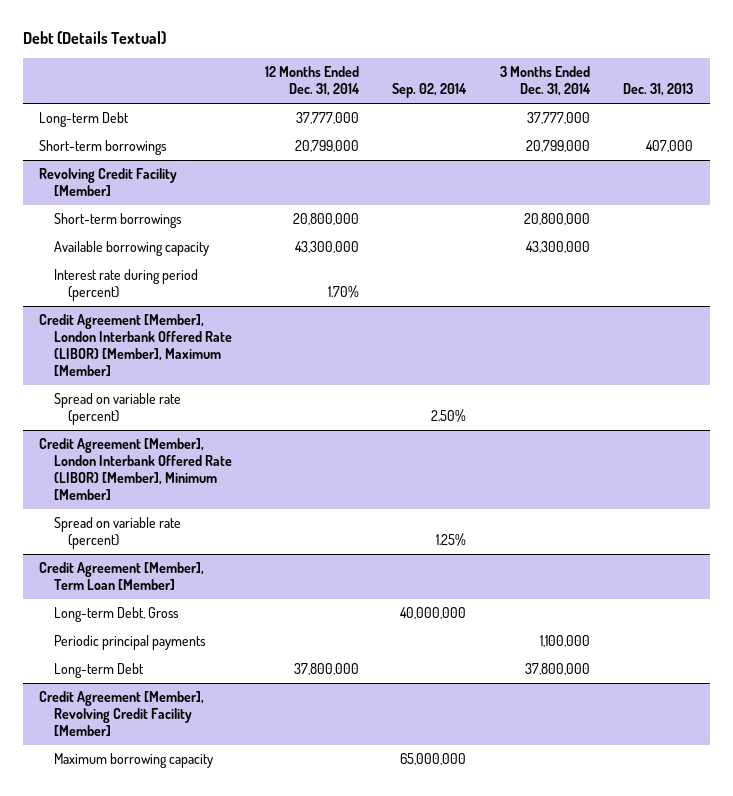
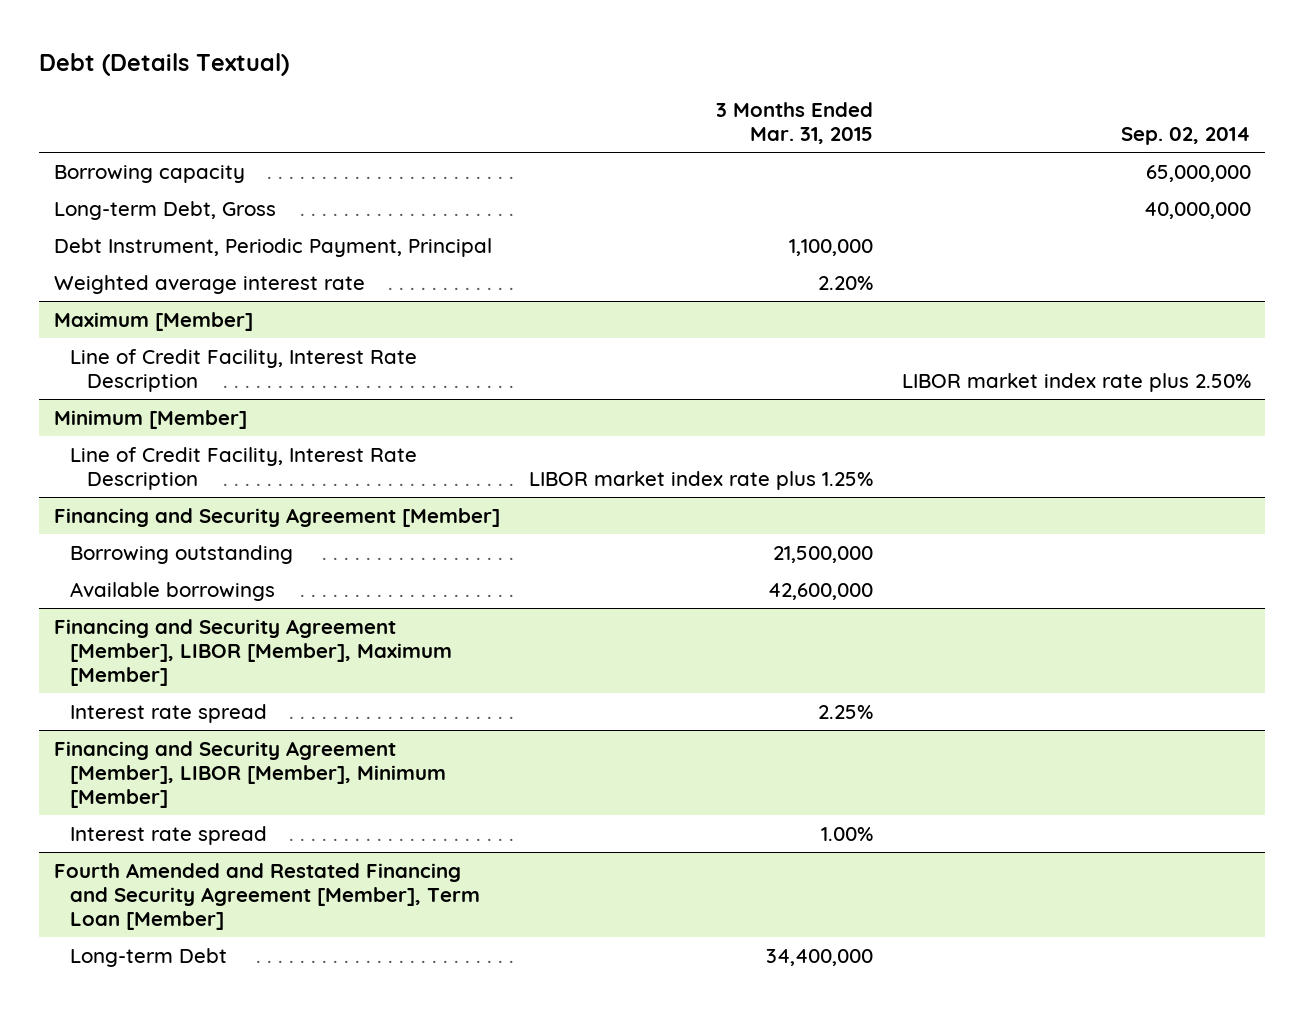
- | 12 Months Ended Dec. 31, 2014 | Sep. 02, 2014 | 3 Months Ended Dec. 31, 2014 | Dec. 31, 2013
+ | 3 Months Ended Mar. 31, 2015 | Sep. 02, 2014
- Long-term Debt | 37,777,000 | | 37,777,000 |
- Short-term borrowings | 20,799,000 | | 20,799,000 | 407,000
- Revolving Credit Facility [Member]
- Short-term borrowings | 20,800,000 | | 20,800,000 |
- Available borrowing capacity | 43,300,000 | | 43,300,000 |
- Interest rate during period (percent) | 1.70% | | |
- Credit Agreement [Member], London Interbank Offered Rate (LIBOR) [Member], Maximum [Member]
- Spread on variable rate (percent) | | 2.50% | |
- Credit Agreement [Member], London Interbank Offered Rate (LIBOR) [Member], Minimum [Member]
- Spread on variable rate (percent) | | 1.25% | |
- Credit Agreement [Member], Term Loan [Member]
- Long-term Debt, Gross | | 40,000,000 | |
- Periodic principal payments | | | 1,100,000 |
- Long-term Debt | 37,800,000 | | 37,800,000 |
- Credit Agreement [Member], Revolving Credit Facility [Member]
- Maximum borrowing capacity | | 65,000,000 | |
+ Borrowing capacity | | 65,000,000
+ Long-term Debt, Gross | | 40,000,000
+ Debt Instrument, Periodic Payment, Principal | 1,100,000 |
+ Weighted average interest rate | 2.20% |
+ Maximum [Member]
+ Line of Credit Facility, Interest Rate Description | | LIBOR market index rate plus 2.50%
+ Minimum [Member]
+ Line of Credit Facility, Interest Rate Description | LIBOR market index rate plus 1.25% |
+ Financing and Security Agreement [Member]
+ Borrowing outstanding | 21,500,000 |
+ Available borrowings | 42,600,000 |
+ Financing and Security Agreement [Member], LIBOR [Member], Maximum [Member]
+ Interest rate spread | 2.25% |
+ Financing and Security Agreement [Member], LIBOR [Member], Minimum [Member]
+ Interest rate spread | 1.00% |
+ Fourth Amended and Restated Financing and Security Agreement [Member], Term Loan [Member]
+ Long-term Debt | 34,400,000 |

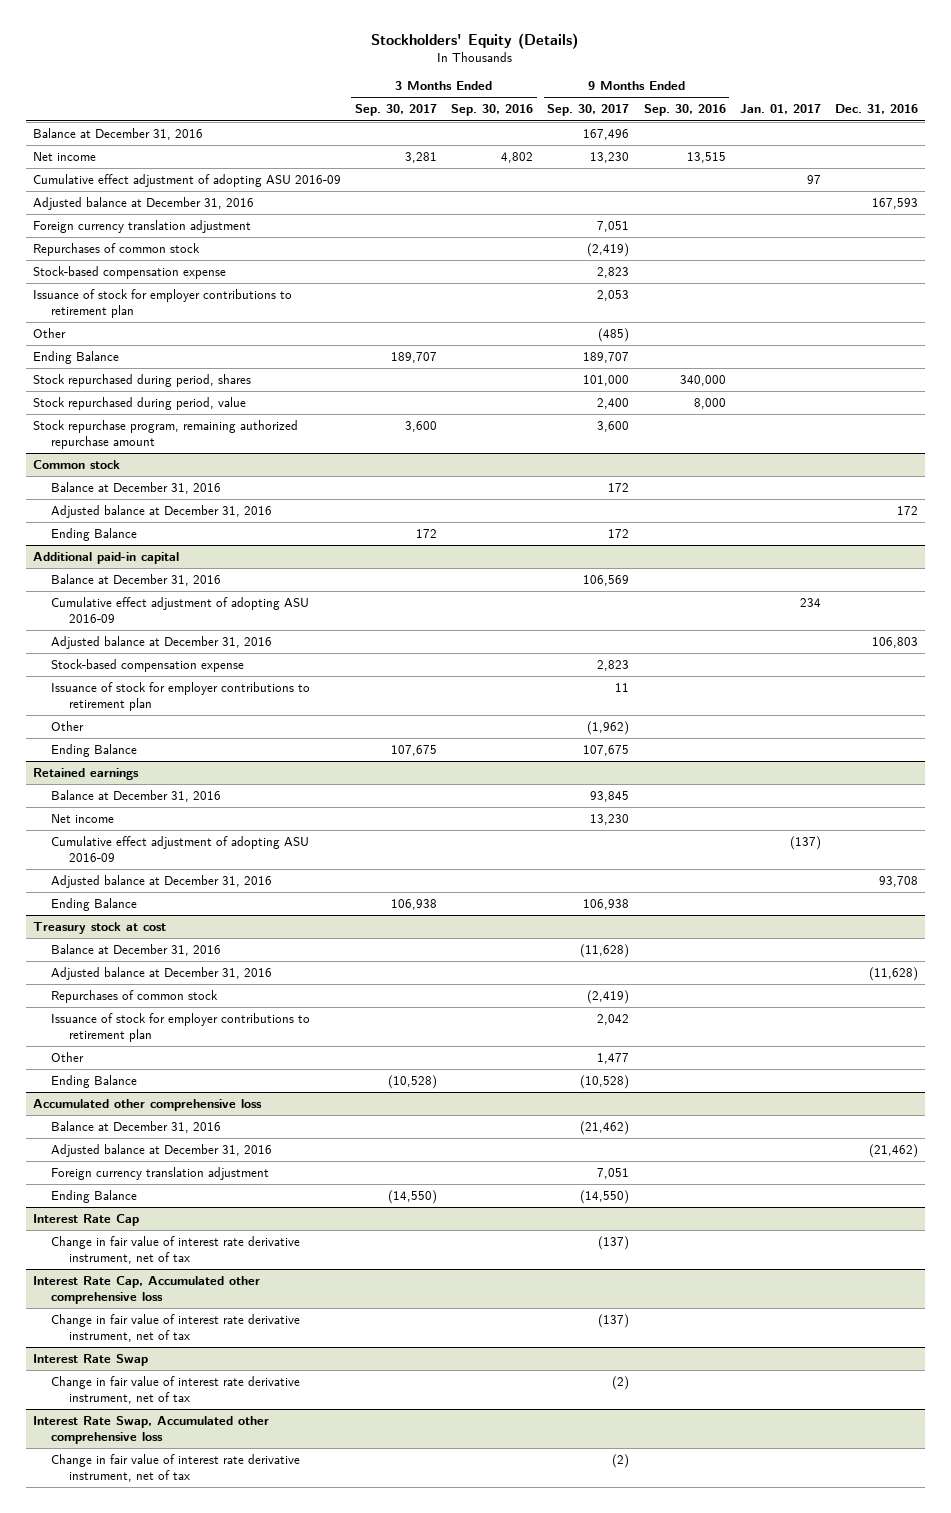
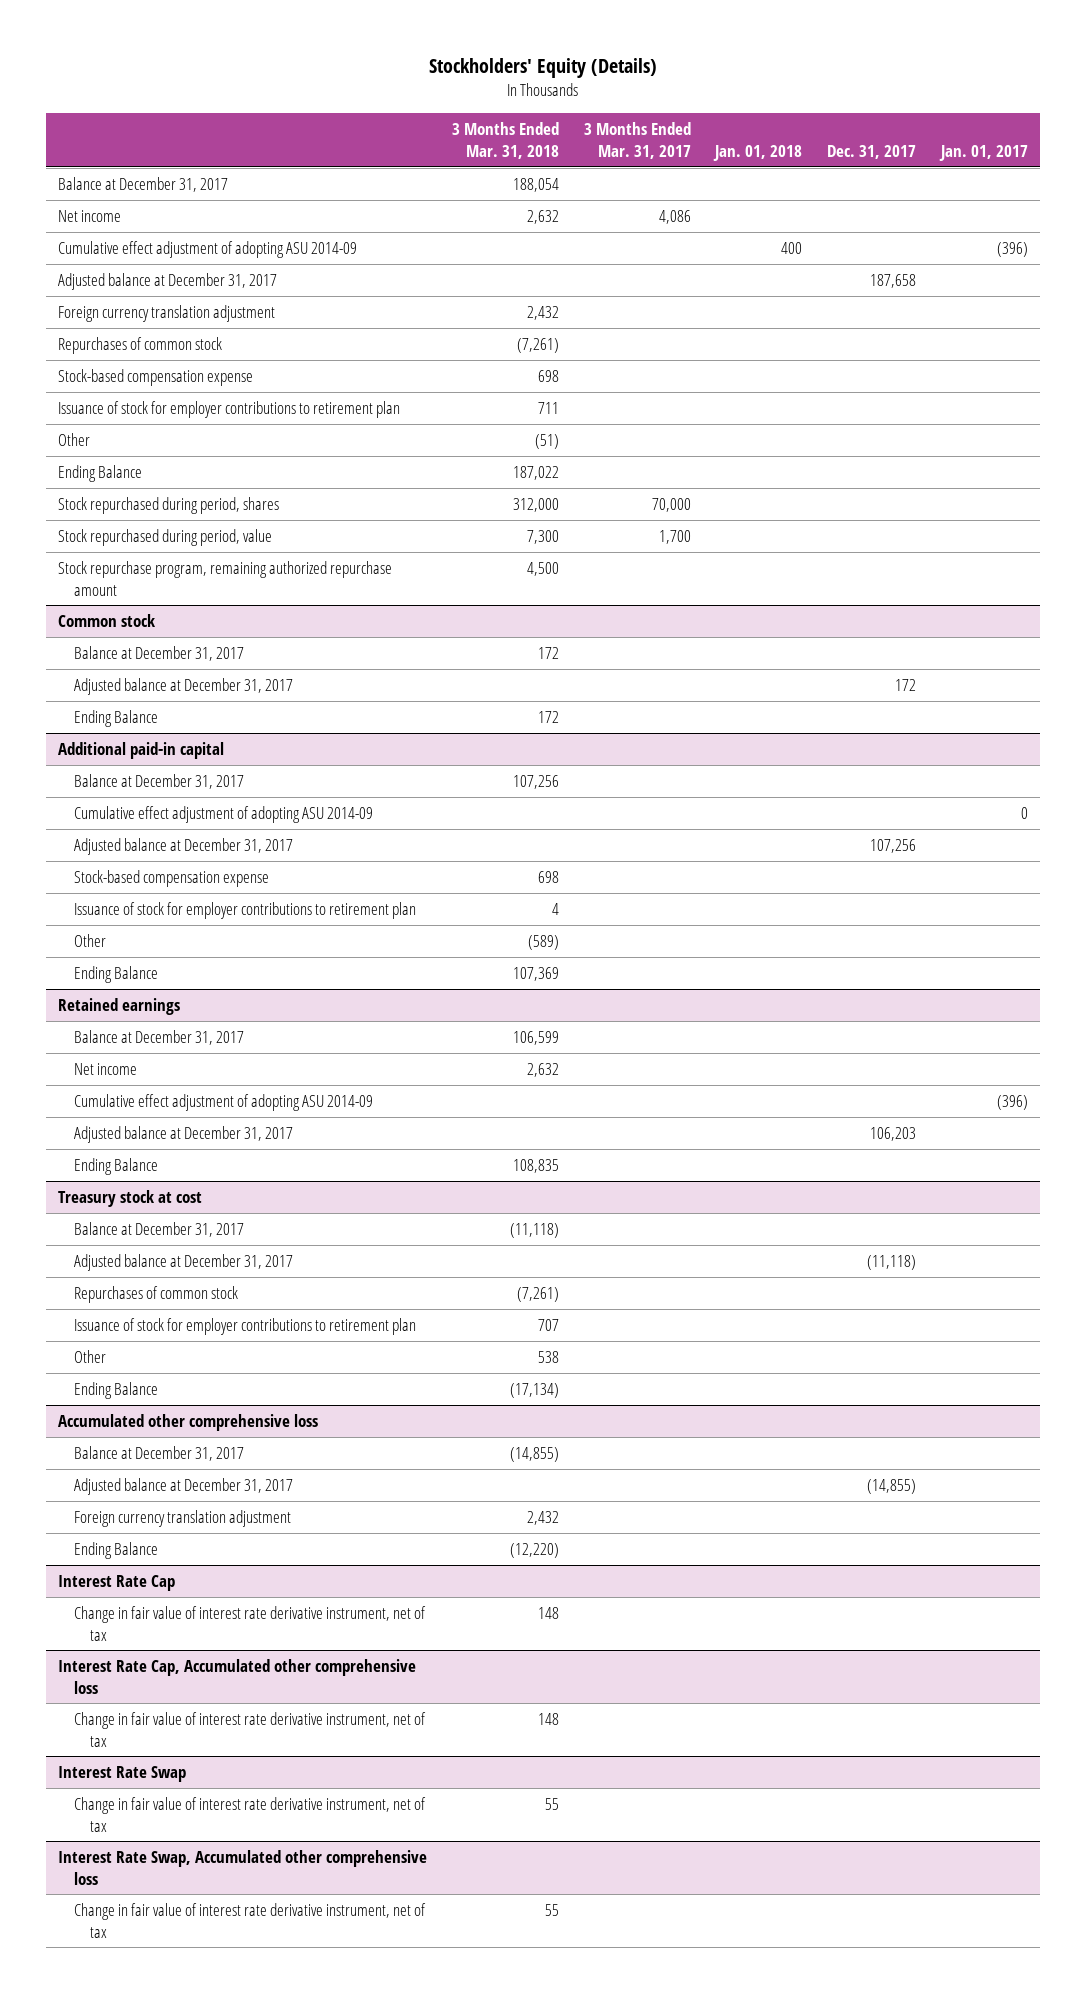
- | 3 Months Ended Sep. 30, 2017 | 3 Months Ended Sep. 30, 2016 | 9 Months Ended Sep. 30, 2017 | 9 Months Ended Sep. 30, 2016 | Jan. 01, 2017 | Dec. 31, 2016
+ | 3 Months Ended Mar. 31, 2018 | 3 Months Ended Mar. 31, 2017 | Jan. 01, 2018 | Dec. 31, 2017 | Jan. 01, 2017
- Balance at December 31, 2016 | | | 167,496 | | |
+ Balance at December 31, 2017 | 188,054 | | | |
- Cumulative effect adjustment of adopting ASU 2016-09 | | | | | 97 |
- Adjusted balance at December 31, 2016 | | | | | | 167,593
+ Cumulative effect adjustment of adopting ASU 2014-09 | | | 400 | | (396)
+ Adjusted balance at December 31, 2017 | | | | 187,658 |
@ Common stock
- Balance at December 31, 2016 | | | 172 | | |
- Adjusted balance at December 31, 2016 | | | | | | 172
+ Balance at December 31, 2017 | 172 | | | |
+ Adjusted balance at December 31, 2017 | | | | 172 |
@ Additional paid-in capital
- Balance at December 31, 2016 | | | 106,569 | | |
- Cumulative effect adjustment of adopting ASU 2016-09 | | | | | 234 |
- Adjusted balance at December 31, 2016 | | | | | | 106,803
+ Balance at December 31, 2017 | 107,256 | | | |
+ Cumulative effect adjustment of adopting ASU 2014-09 | | | | | 0
+ Adjusted balance at December 31, 2017 | | | | 107,256 |
@ Retained earnings
- Balance at December 31, 2016 | | | 93,845 | | |
+ Balance at December 31, 2017 | 106,599 | | | |
- Cumulative effect adjustment of adopting ASU 2016-09 | | | | | (137) |
- Adjusted balance at December 31, 2016 | | | | | | 93,708
+ Cumulative effect adjustment of adopting ASU 2014-09 | | | | | (396)
+ Adjusted balance at December 31, 2017 | | | | 106,203 |
@ Treasury stock at cost
- Balance at December 31, 2016 | | | (11,628) | | |
- Adjusted balance at December 31, 2016 | | | | | | (11,628)
+ Balance at December 31, 2017 | (11,118) | | | |
+ Adjusted balance at December 31, 2017 | | | | (11,118) |
@ Accumulated other comprehensive loss
- Balance at December 31, 2016 | | | (21,462) | | |
- Adjusted balance at December 31, 2016 | | | | | | (21,462)
+ Balance at December 31, 2017 | (14,855) | | | |
+ Adjusted balance at December 31, 2017 | | | | (14,855) |

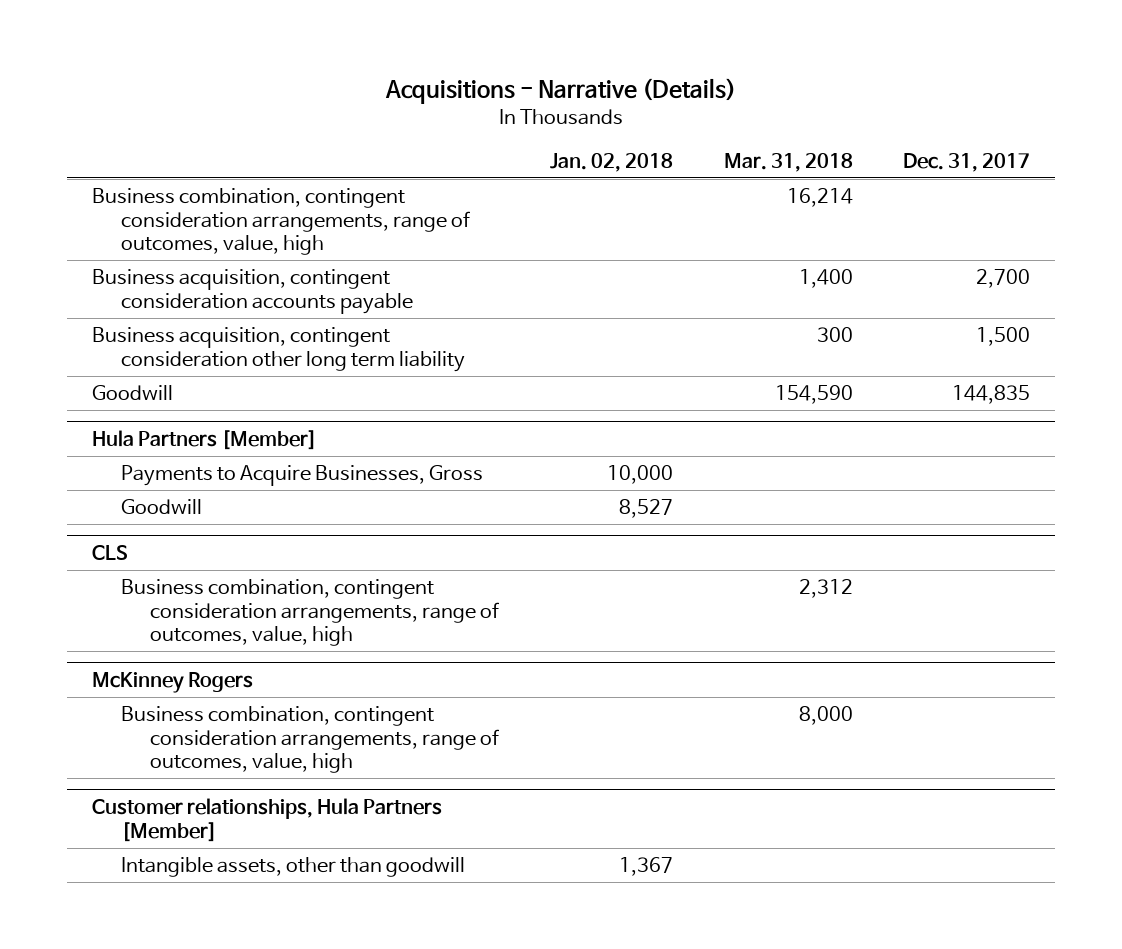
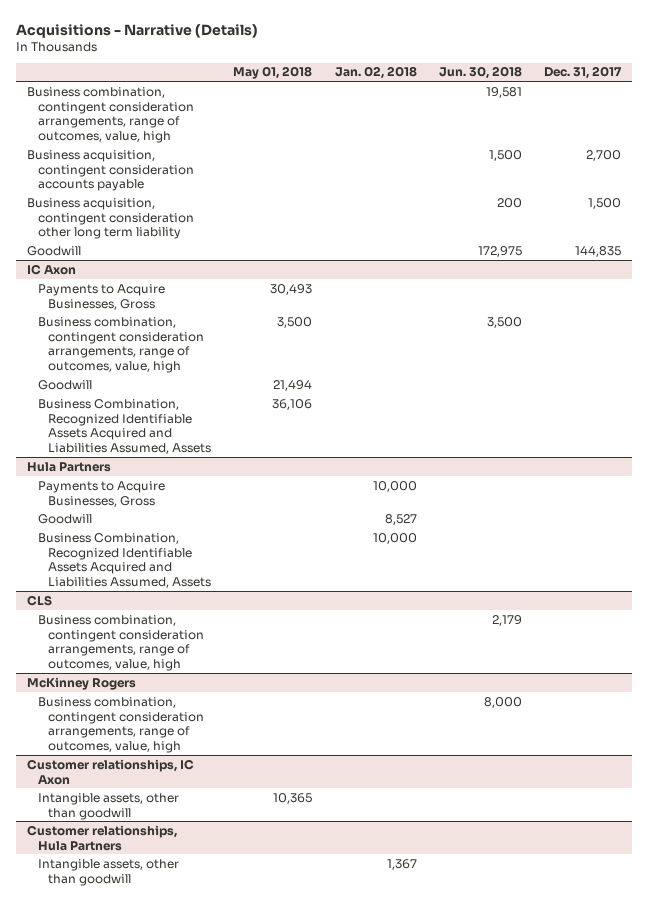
- | Jan. 02, 2018 | Mar. 31, 2018 | Dec. 31, 2017
+ | May 01, 2018 | Jan. 02, 2018 | Jun. 30, 2018 | Dec. 31, 2017
- Hula Partners [Member]
+ IC Axon
+ Payments to Acquire Businesses, Gross | 30,493 | | |
+ Business combination, contingent consideration arrangements, range of outcomes, value, high | 3,500 | | 3,500 |
+ Goodwill | 21,494 | | |
+ Business Combination, Recognized Identifiable Assets Acquired and Liabilities Assumed, Assets | 36,106 | | |
+ Hula Partners
+ Business Combination, Recognized Identifiable Assets Acquired and Liabilities Assumed, Assets | | 10,000 | |
- Customer relationships, Hula Partners [Member]
+ Customer relationships, IC Axon
+ Intangible assets, other than goodwill | 10,365 | | |
+ Customer relationships, Hula Partners

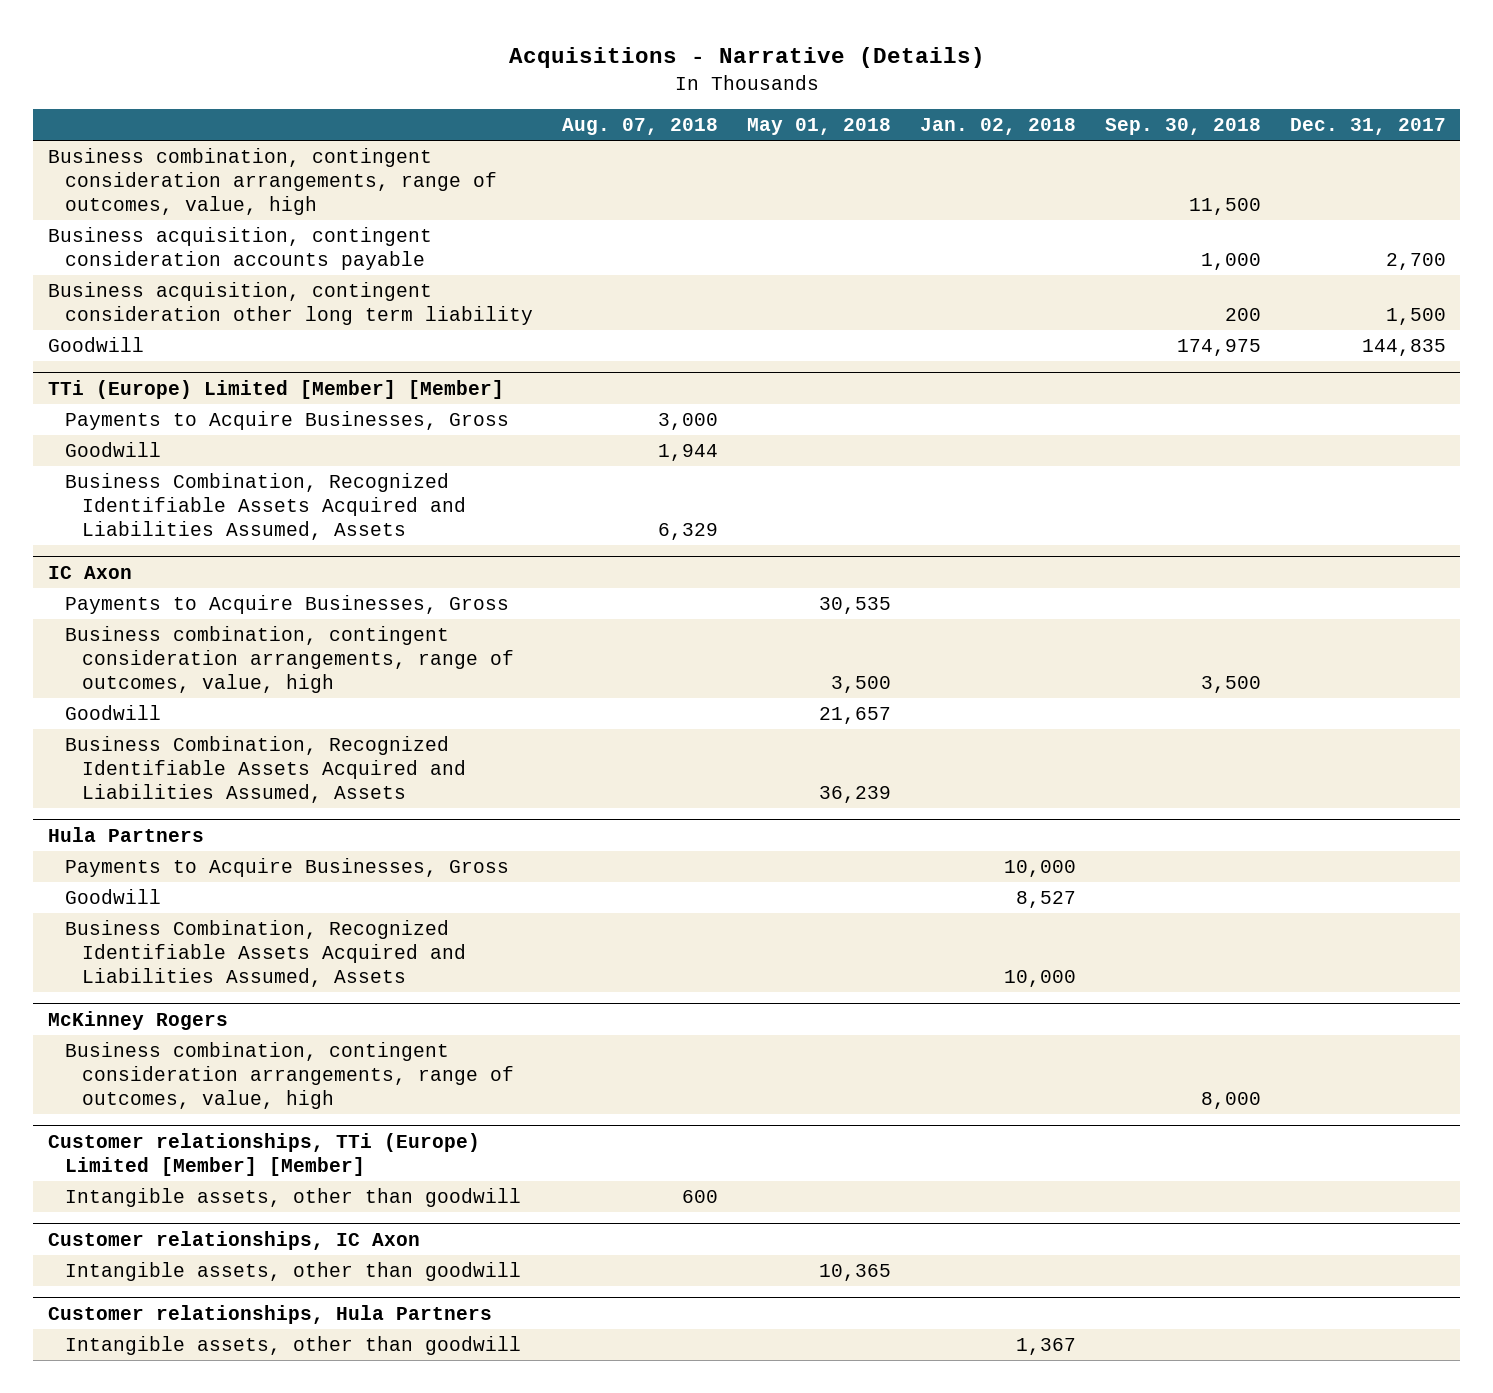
- | May 01, 2018 | Jan. 02, 2018 | Jun. 30, 2018 | Dec. 31, 2017
+ | Aug. 07, 2018 | May 01, 2018 | Jan. 02, 2018 | Sep. 30, 2018 | Dec. 31, 2017
+ TTi (Europe) Limited [Member] [Member]
+ Payments to Acquire Businesses, Gross | 3,000 | | | |
+ Goodwill | 1,944 | | | |
+ Business Combination, Recognized Identifiable Assets Acquired and Liabilities Assumed, Assets | 6,329 | | | |
@ IC Axon
- Payments to Acquire Businesses, Gross | 30,493 | | |
+ Payments to Acquire Businesses, Gross | | 30,535 | | |
- Goodwill | 21,494 | | |
- Business Combination, Recognized Identifiable Assets Acquired and Liabilities Assumed, Assets | 36,106 | | |
+ Goodwill | | 21,657 | | |
+ Business Combination, Recognized Identifiable Assets Acquired and Liabilities Assumed, Assets | | 36,239 | | |
- CLS
- Business combination, contingent consideration arrangements, range of outcomes, value, high | | | 2,179 |
+ Customer relationships, TTi (Europe) Limited [Member] [Member]
+ Intangible assets, other than goodwill | 600 | | | |

